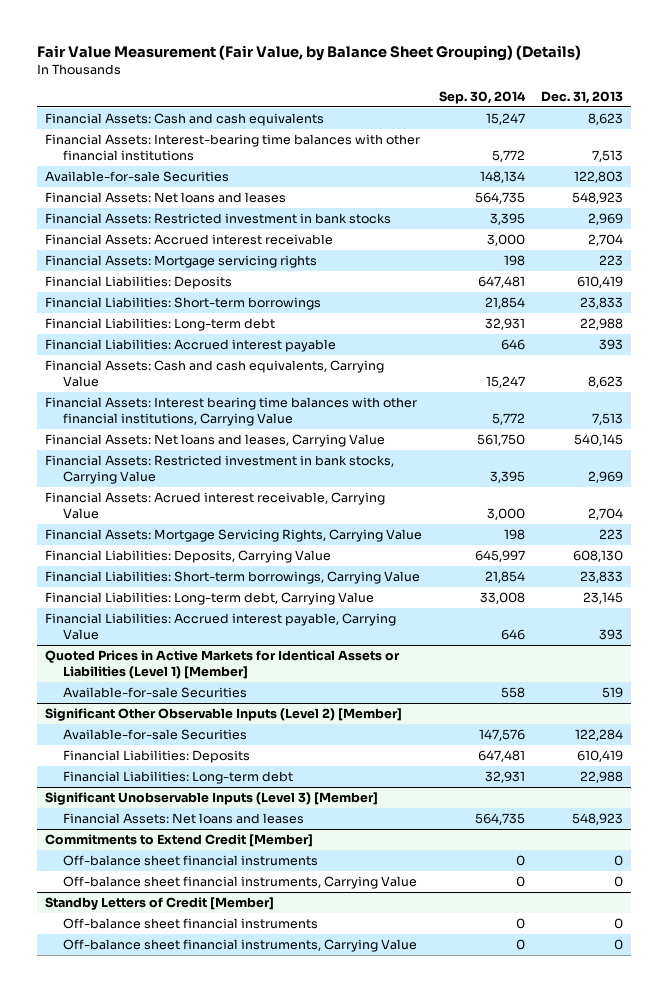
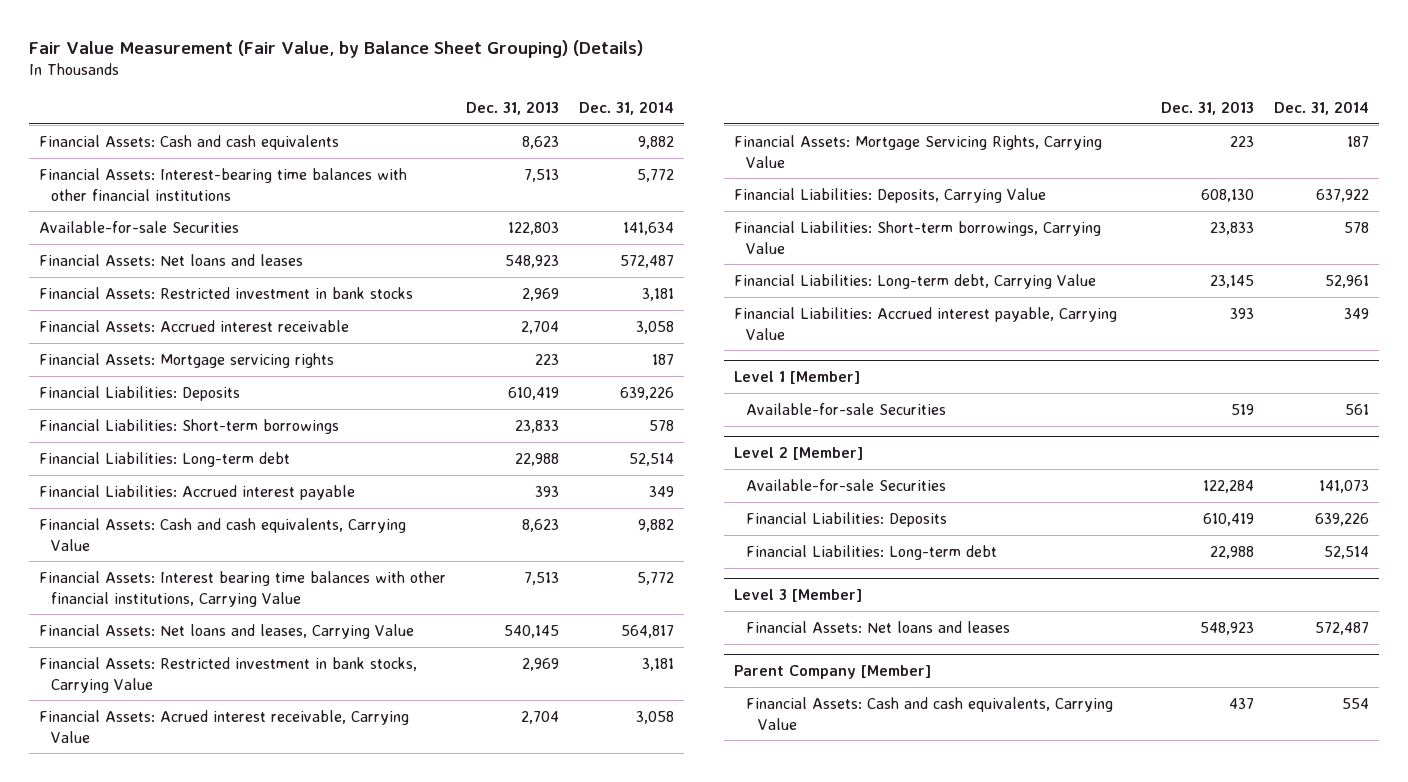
- | Sep. 30, 2014 | Dec. 31, 2013
+ | Dec. 31, 2013 | Dec. 31, 2014
- Quoted Prices in Active Markets for Identical Assets or Liabilities (Level 1) [Member]
+ Level 1 [Member]
- Significant Other Observable Inputs (Level 2) [Member]
+ Level 2 [Member]
- Significant Unobservable Inputs (Level 3) [Member]
+ Level 3 [Member]
- Commitments to Extend Credit [Member]
- Off-balance sheet financial instruments | 0 | 0
- Off-balance sheet financial instruments, Carrying Value | 0 | 0
- Standby Letters of Credit [Member]
- Off-balance sheet financial instruments | 0 | 0
- Off-balance sheet financial instruments, Carrying Value | 0 | 0
+ Parent Company [Member]
+ Financial Assets: Cash and cash equivalents, Carrying Value | 437 | 554

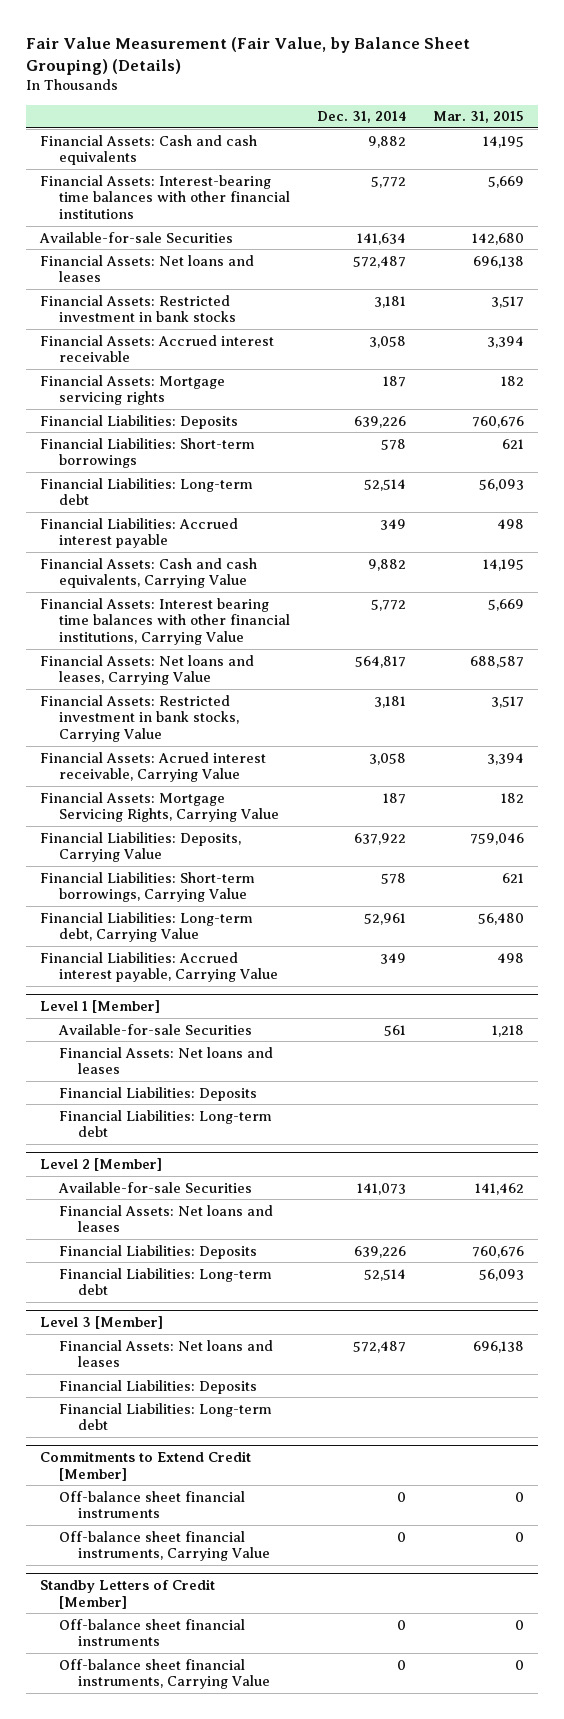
- | Dec. 31, 2013 | Dec. 31, 2014
+ | Dec. 31, 2014 | Mar. 31, 2015
@ Level 1 [Member]
+ Financial Assets: Net loans and leases
+ Financial Liabilities: Deposits
+ Financial Liabilities: Long-term debt
@ Level 2 [Member]
+ Financial Assets: Net loans and leases
- Parent Company [Member]
- Financial Assets: Cash and cash equivalents, Carrying Value | 437 | 554
@ Level 3 [Member]
+ Financial Liabilities: Deposits
+ Financial Liabilities: Long-term debt
+ Commitments to Extend Credit [Member]
+ Off-balance sheet financial instruments | 0 | 0
+ Off-balance sheet financial instruments, Carrying Value | 0 | 0
+ Standby Letters of Credit [Member]
+ Off-balance sheet financial instruments | 0 | 0
+ Off-balance sheet financial instruments, Carrying Value | 0 | 0

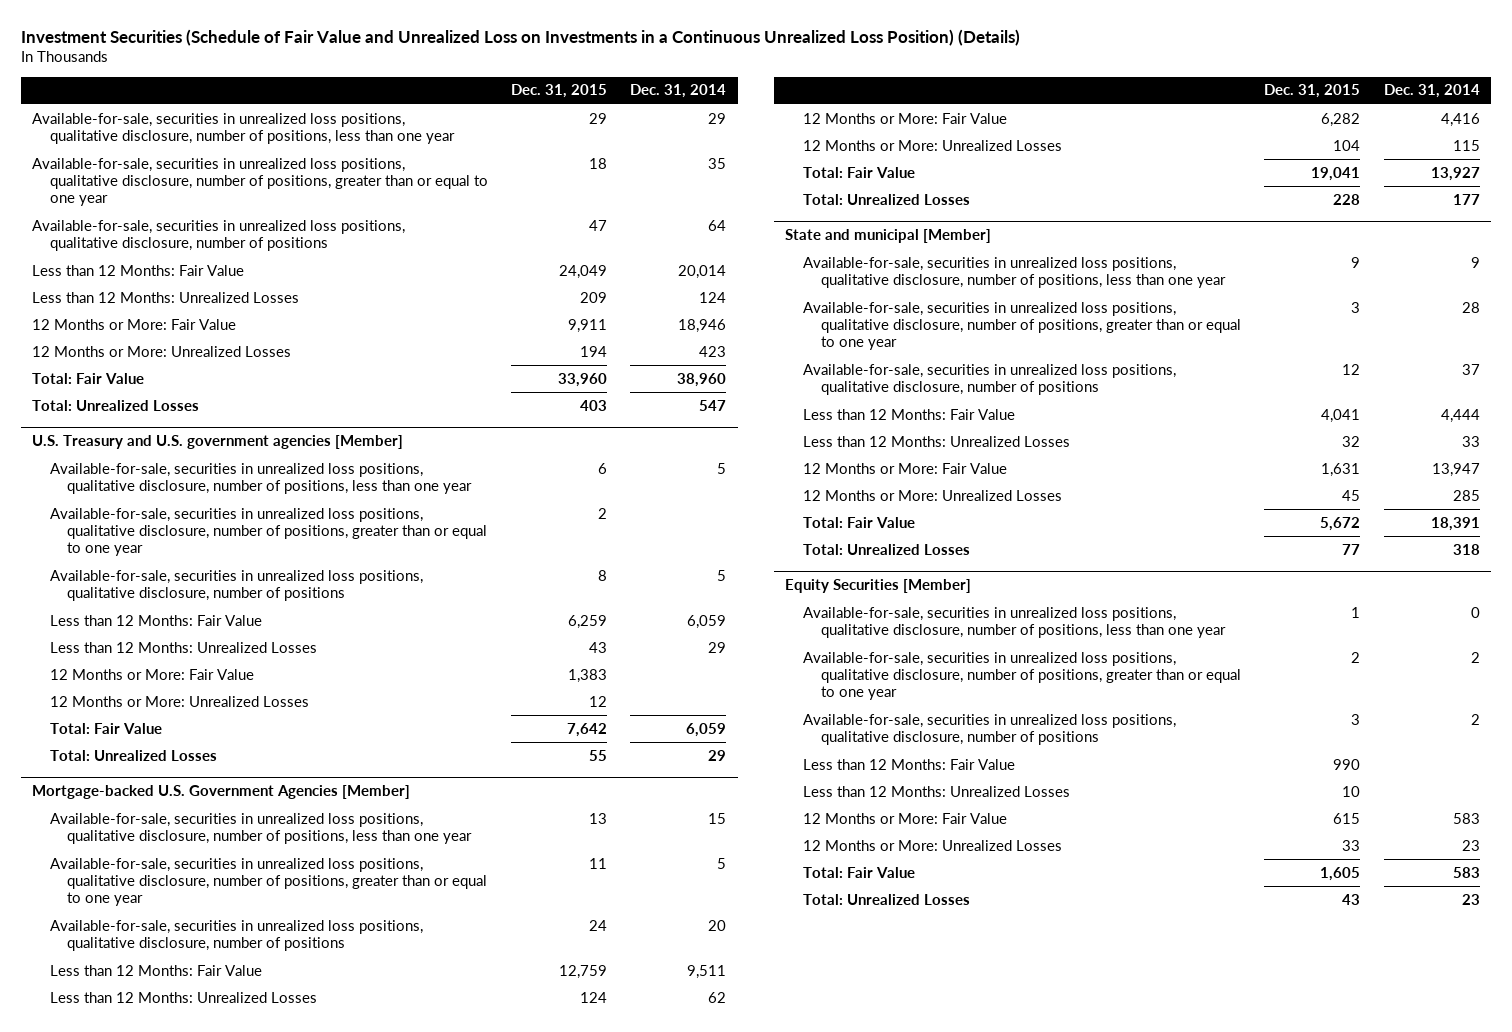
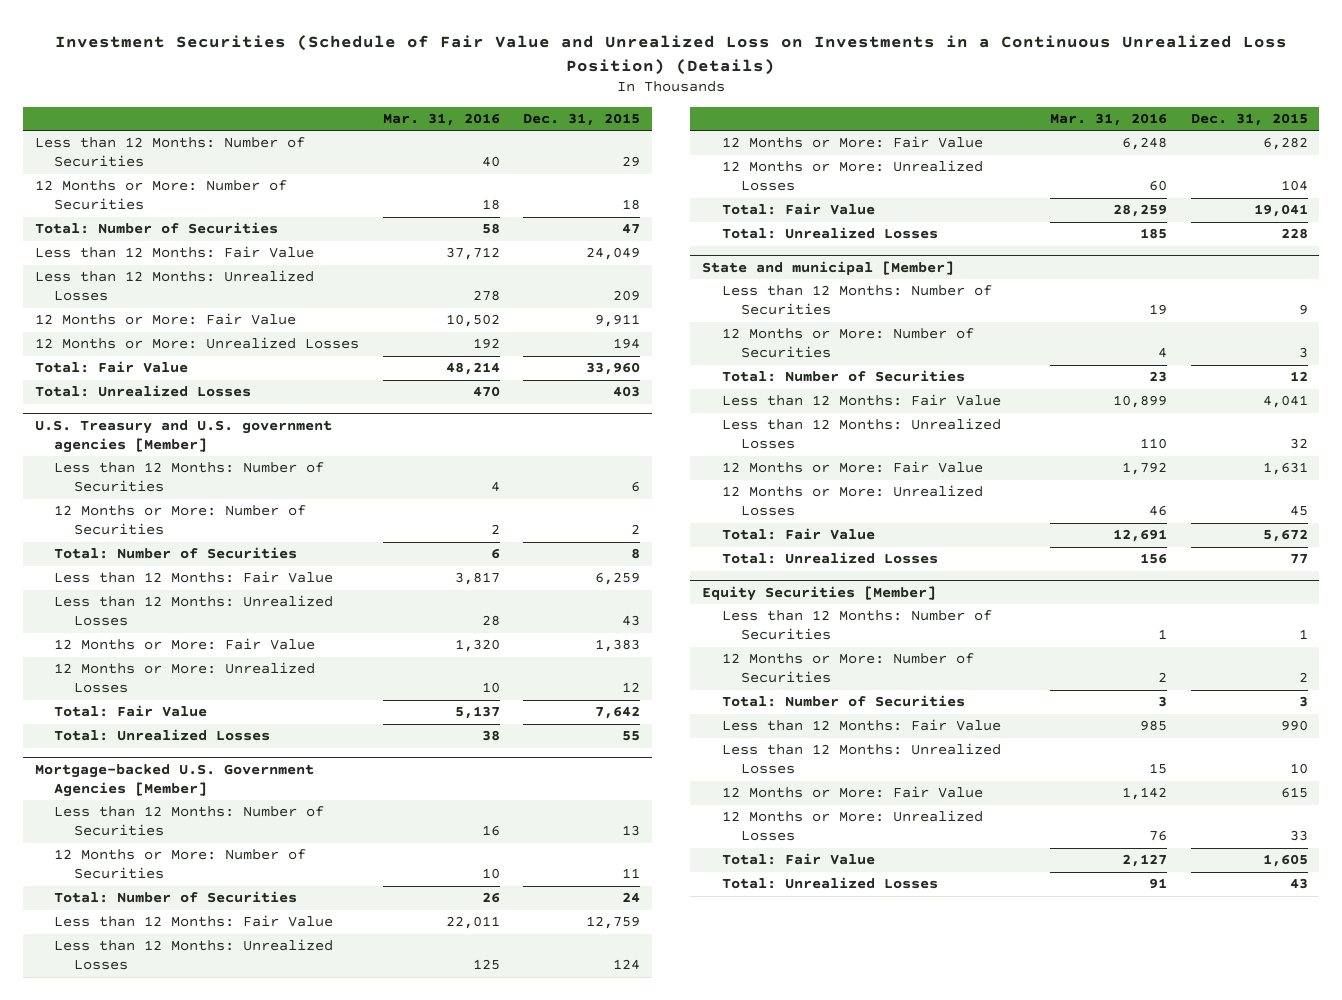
- | Dec. 31, 2015 | Dec. 31, 2014
+ | Mar. 31, 2016 | Dec. 31, 2015
- Available-for-sale, securities in unrealized loss positions, qualitative disclosure, number of positions, less than one year | 29 | 29
- Available-for-sale, securities in unrealized loss positions, qualitative disclosure, number of positions, greater than or equal to one year | 18 | 35
- Available-for-sale, securities in unrealized loss positions, qualitative disclosure, number of positions | 47 | 64
+ Less than 12 Months: Number of Securities | 40 | 29
+ 12 Months or More: Number of Securities | 18 | 18
+ Total: Number of Securities | 58 | 47
@ U.S. Treasury and U.S. government agencies [Member]
- Available-for-sale, securities in unrealized loss positions, qualitative disclosure, number of positions, less than one year | 6 | 5
- Available-for-sale, securities in unrealized loss positions, qualitative disclosure, number of positions, greater than or equal to one year | 2 |
- Available-for-sale, securities in unrealized loss positions, qualitative disclosure, number of positions | 8 | 5
+ Less than 12 Months: Number of Securities | 4 | 6
+ 12 Months or More: Number of Securities | 2 | 2
+ Total: Number of Securities | 6 | 8
@ Mortgage-backed U.S. Government Agencies [Member]
- Available-for-sale, securities in unrealized loss positions, qualitative disclosure, number of positions, less than one year | 13 | 15
- Available-for-sale, securities in unrealized loss positions, qualitative disclosure, number of positions, greater than or equal to one year | 11 | 5
- Available-for-sale, securities in unrealized loss positions, qualitative disclosure, number of positions | 24 | 20
+ Less than 12 Months: Number of Securities | 16 | 13
+ 12 Months or More: Number of Securities | 10 | 11
+ Total: Number of Securities | 26 | 24
@ State and municipal [Member]
- Available-for-sale, securities in unrealized loss positions, qualitative disclosure, number of positions, less than one year | 9 | 9
- Available-for-sale, securities in unrealized loss positions, qualitative disclosure, number of positions, greater than or equal to one year | 3 | 28
- Available-for-sale, securities in unrealized loss positions, qualitative disclosure, number of positions | 12 | 37
+ Less than 12 Months: Number of Securities | 19 | 9
+ 12 Months or More: Number of Securities | 4 | 3
+ Total: Number of Securities | 23 | 12
@ Equity Securities [Member]
- Available-for-sale, securities in unrealized loss positions, qualitative disclosure, number of positions, less than one year | 1 | 0
- Available-for-sale, securities in unrealized loss positions, qualitative disclosure, number of positions, greater than or equal to one year | 2 | 2
- Available-for-sale, securities in unrealized loss positions, qualitative disclosure, number of positions | 3 | 2
+ Less than 12 Months: Number of Securities | 1 | 1
+ 12 Months or More: Number of Securities | 2 | 2
+ Total: Number of Securities | 3 | 3

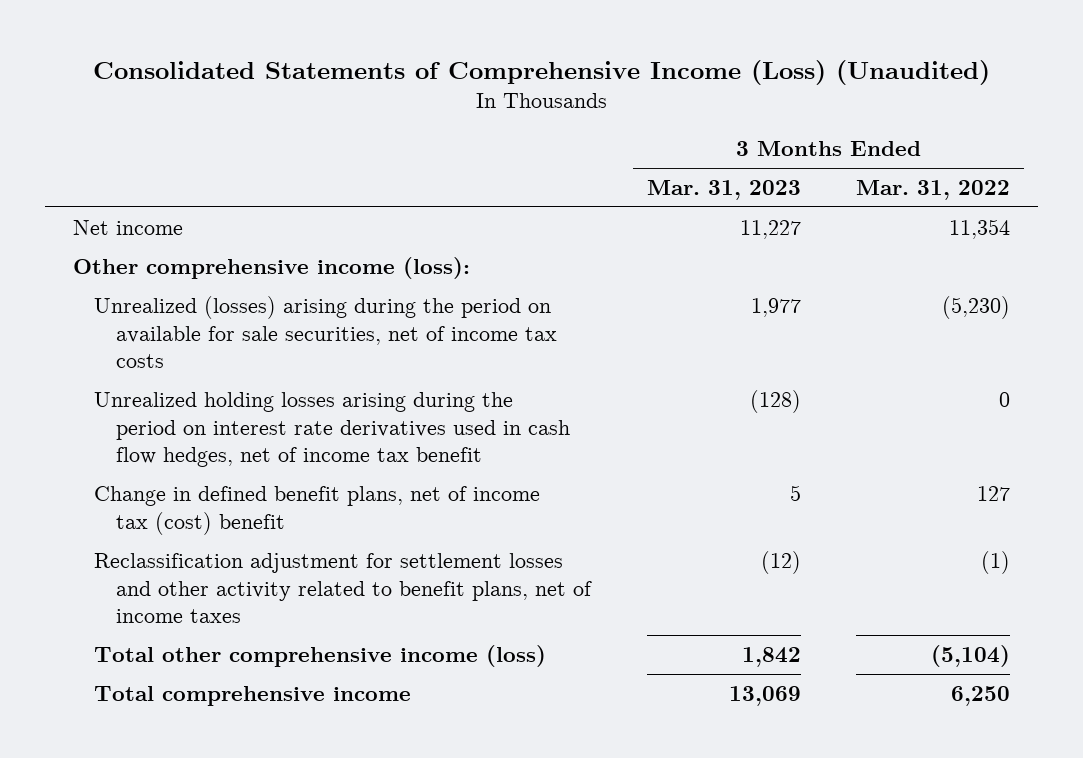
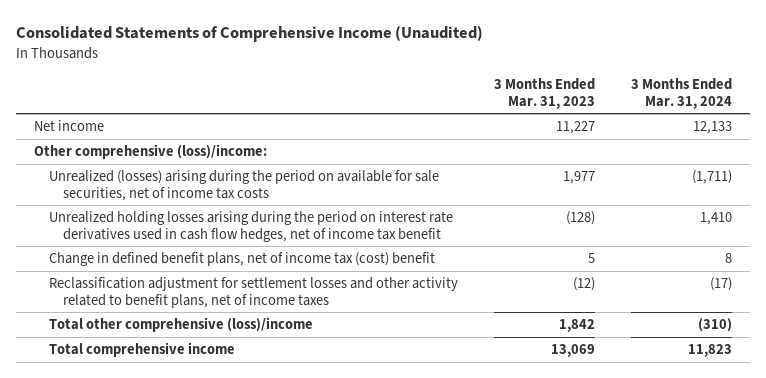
- Consolidated Statements of Comprehensive Income (Loss) (Unaudited)
+ Consolidated Statements of Comprehensive Income (Unaudited)
- | 3 Months Ended Mar. 31, 2023 | 3 Months Ended Mar. 31, 2022
+ | 3 Months Ended Mar. 31, 2023 | 3 Months Ended Mar. 31, 2024
- Other comprehensive income (loss):
+ Other comprehensive (loss)/income:
- Total other comprehensive income (loss) | 1,842 | (5,104)
+ Total other comprehensive (loss)/income | 1,842 | (310)

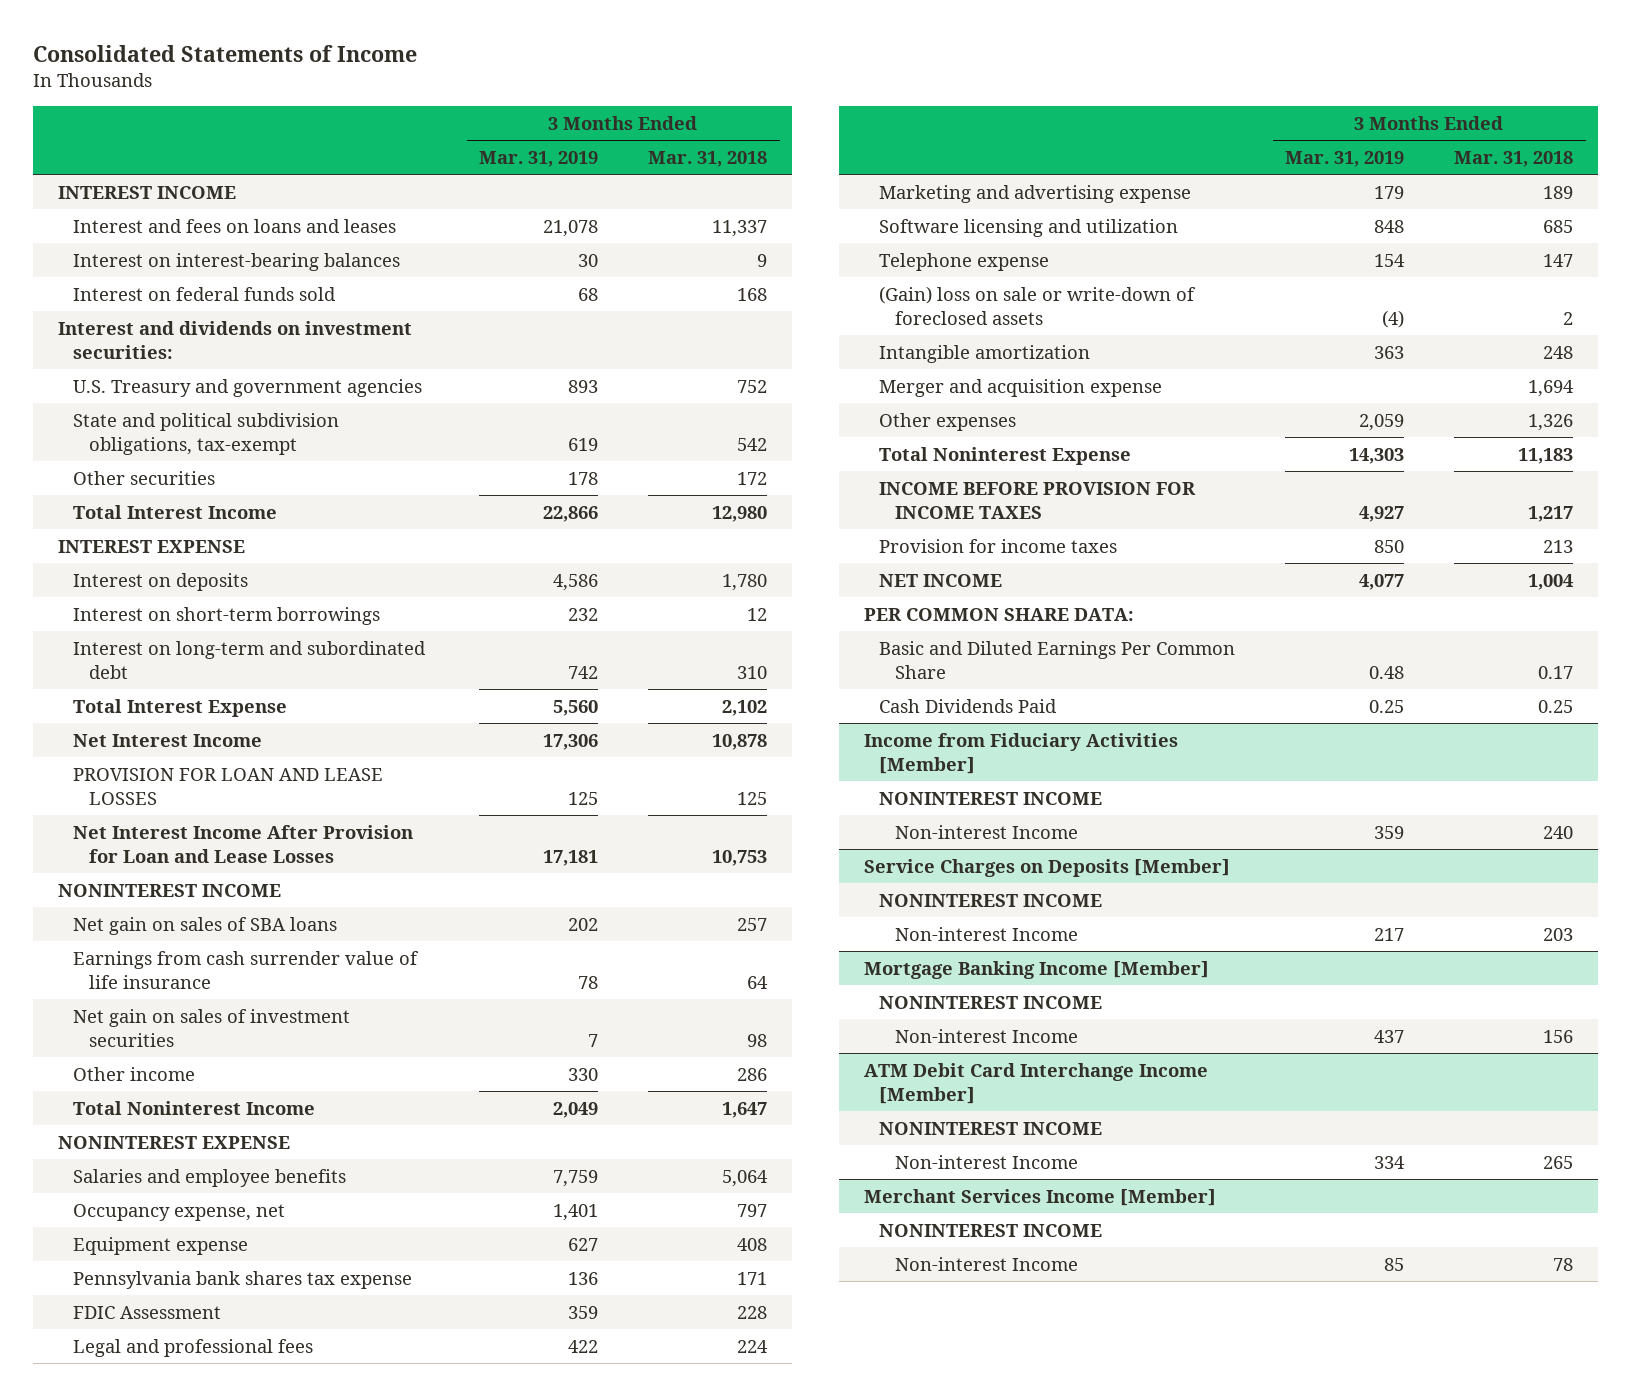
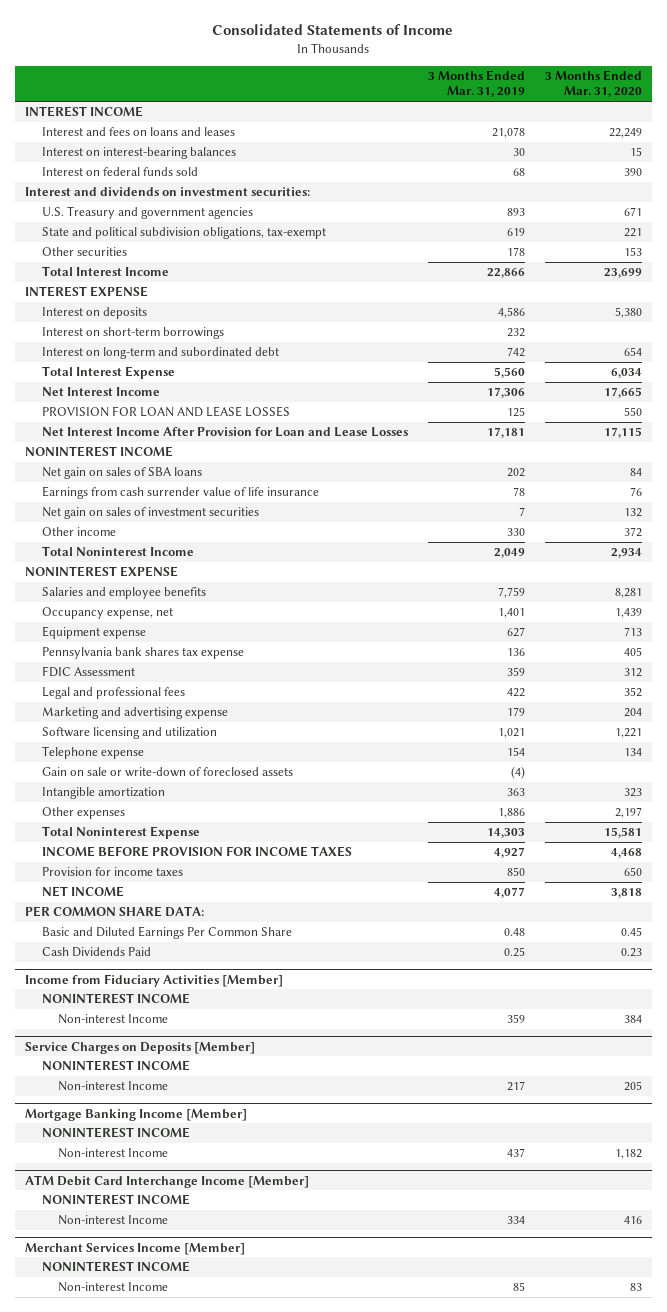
- | 3 Months Ended Mar. 31, 2019 | 3 Months Ended Mar. 31, 2018
+ | 3 Months Ended Mar. 31, 2019 | 3 Months Ended Mar. 31, 2020
- Software licensing and utilization | 848 | 685
+ Software licensing and utilization | 1,021 | 1,221
- (Gain) loss on sale or write-down of foreclosed assets | (4) | 2
+ Gain on sale or write-down of foreclosed assets | (4) |
- Merger and acquisition expense | | 1,694
- Other expenses | 2,059 | 1,326
+ Other expenses | 1,886 | 2,197

